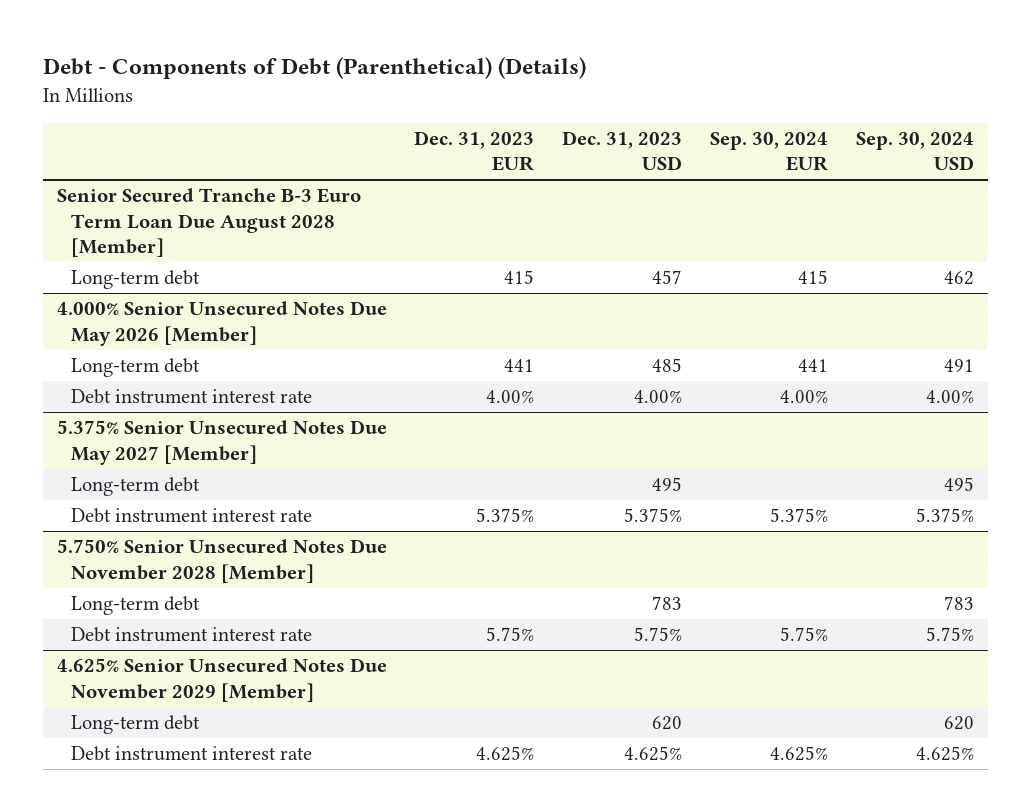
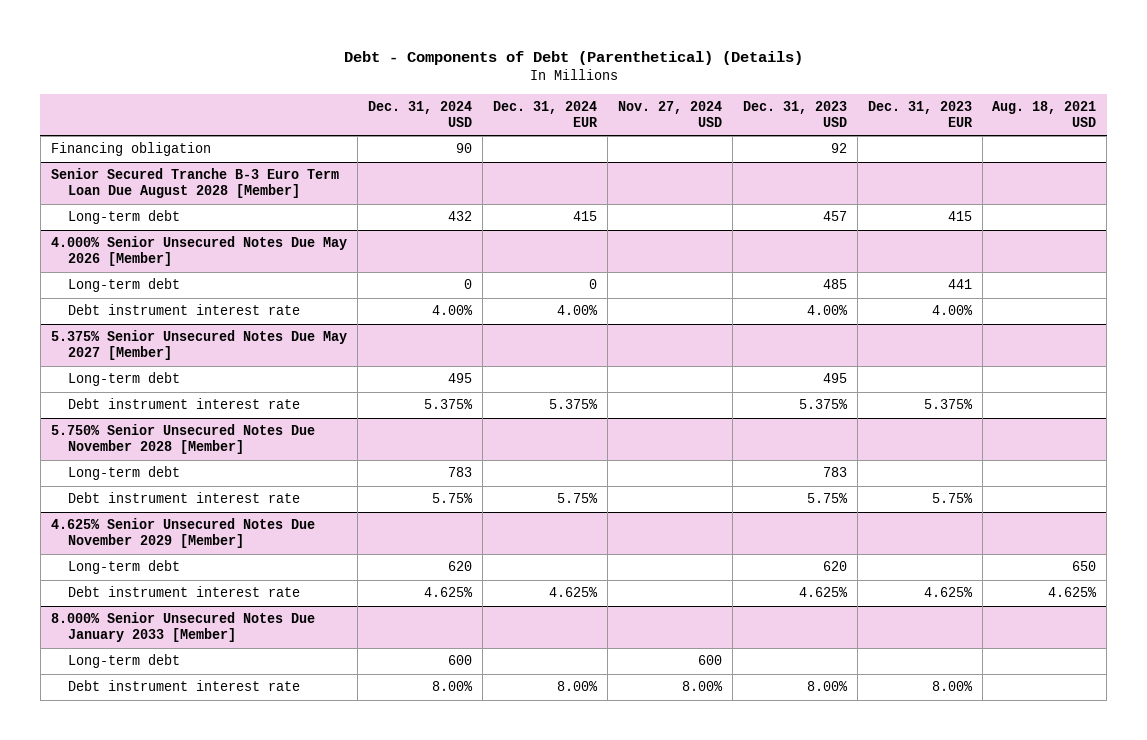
- | Dec. 31, 2023 EUR | Dec. 31, 2023 USD | Sep. 30, 2024 EUR | Sep. 30, 2024 USD
+ | Dec. 31, 2024 USD | Dec. 31, 2024 EUR | Nov. 27, 2024 USD | Dec. 31, 2023 USD | Dec. 31, 2023 EUR | Aug. 18, 2021 USD
+ Financing obligation | 90 | | | 92 | |
+ 8.000% Senior Unsecured Notes Due January 2033 [Member]
+ Long-term debt | 600 | | 600 | | |
+ Debt instrument interest rate | 8.00% | 8.00% | 8.00% | 8.00% | 8.00% |

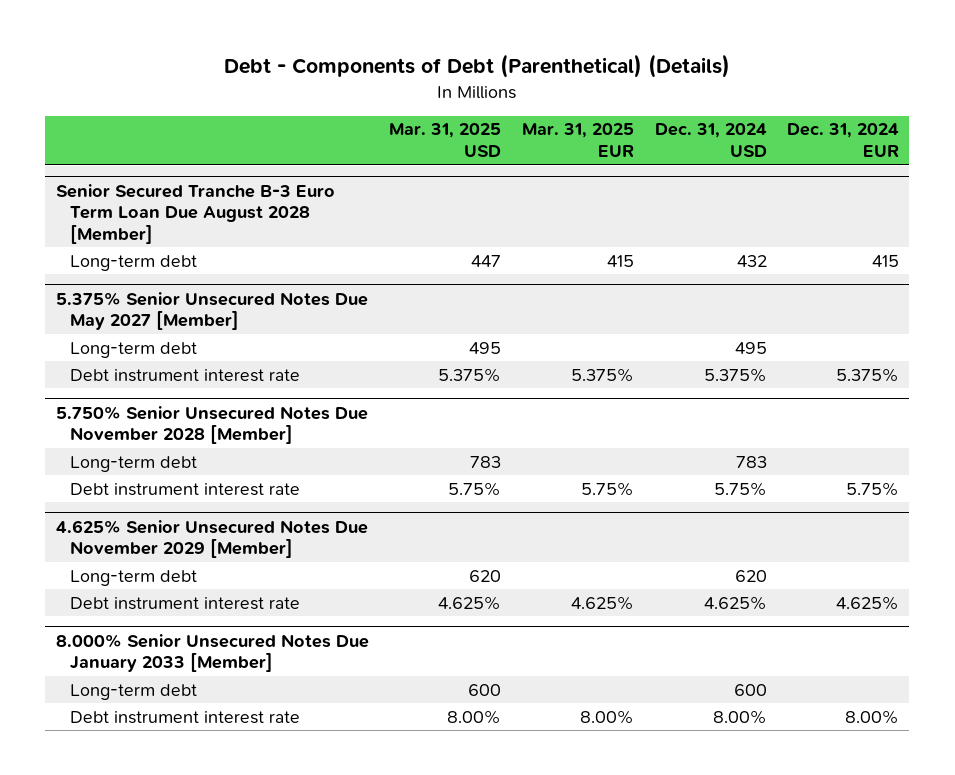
- | Dec. 31, 2024 USD | Dec. 31, 2024 EUR | Nov. 27, 2024 USD | Dec. 31, 2023 USD | Dec. 31, 2023 EUR | Aug. 18, 2021 USD
+ | Mar. 31, 2025 USD | Mar. 31, 2025 EUR | Dec. 31, 2024 USD | Dec. 31, 2024 EUR
- Financing obligation | 90 | | | 92 | |
- 4.000% Senior Unsecured Notes Due May 2026 [Member]
- Long-term debt | 0 | 0 | | 485 | 441 |
- Debt instrument interest rate | 4.00% | 4.00% | | 4.00% | 4.00% |

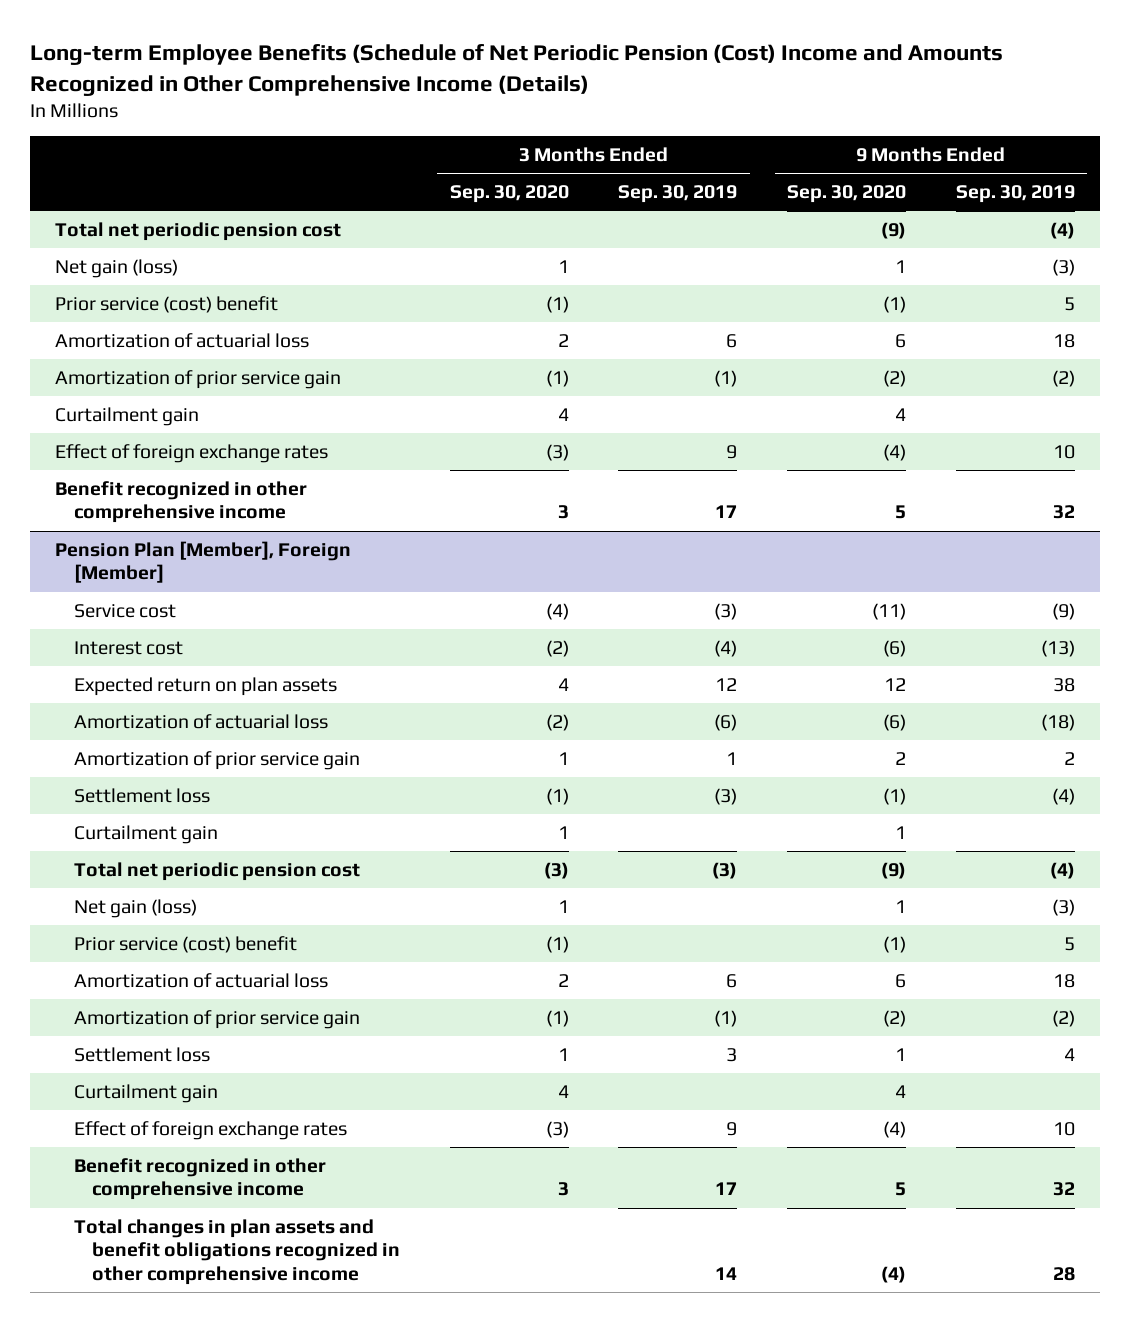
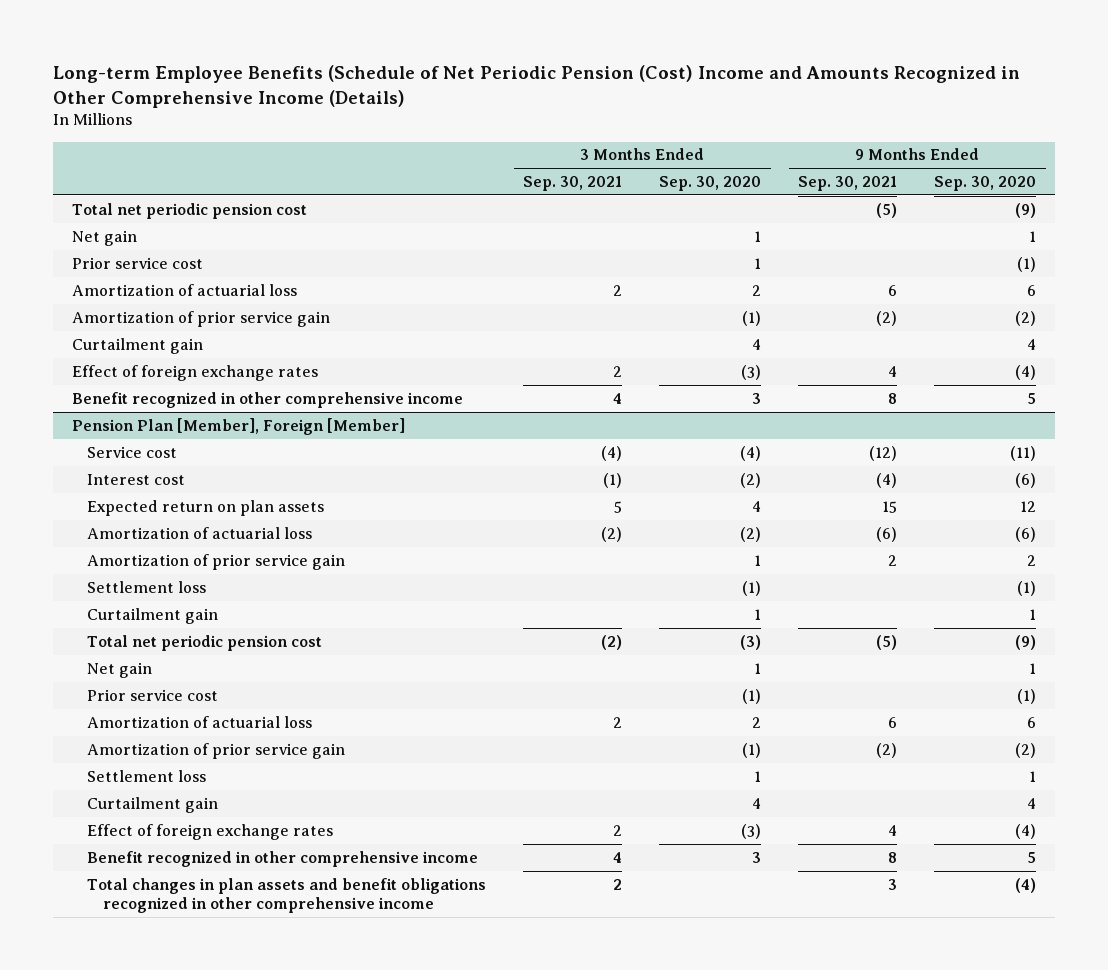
- | 3 Months Ended Sep. 30, 2020 | 3 Months Ended Sep. 30, 2019 | 9 Months Ended Sep. 30, 2020 | 9 Months Ended Sep. 30, 2019
+ | 3 Months Ended Sep. 30, 2021 | 3 Months Ended Sep. 30, 2020 | 9 Months Ended Sep. 30, 2021 | 9 Months Ended Sep. 30, 2020
- Net gain (loss) | 1 | | 1 | (3)
- Prior service (cost) benefit | (1) | | (1) | 5
+ Net gain | | 1 | | 1
+ Prior service cost | | 1 | | (1)
@ Pension Plan [Member], Foreign [Member]
- Net gain (loss) | 1 | | 1 | (3)
- Prior service (cost) benefit | (1) | | (1) | 5
+ Net gain | | 1 | | 1
+ Prior service cost | | (1) | | (1)

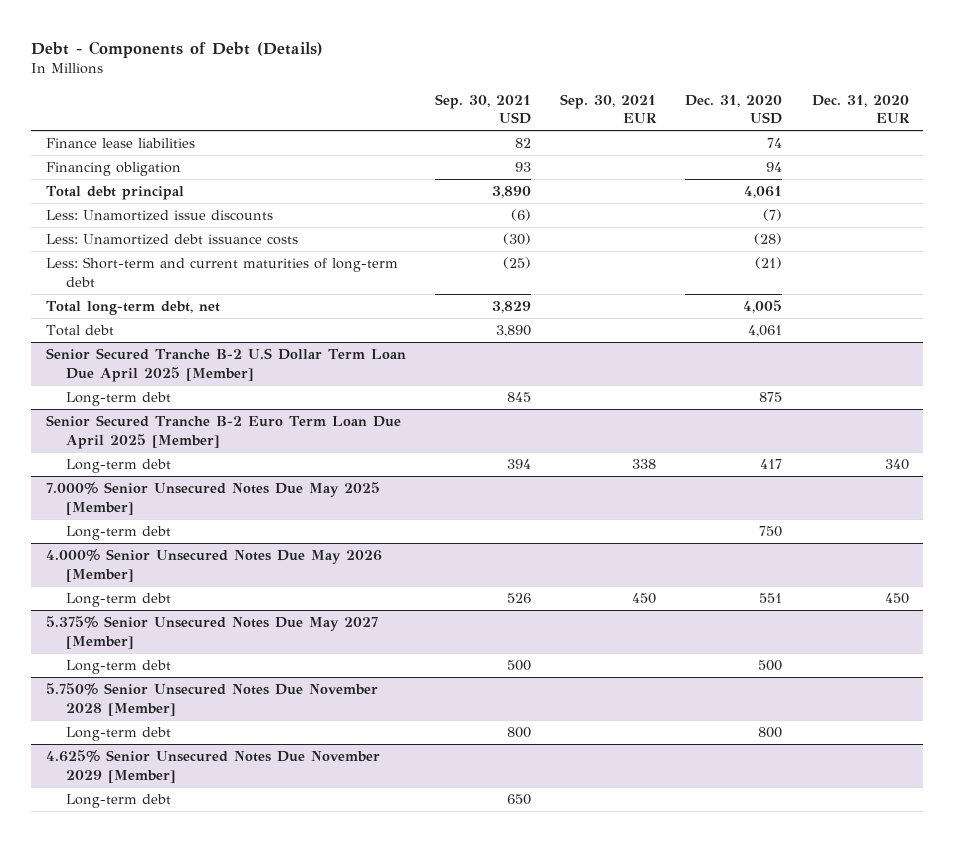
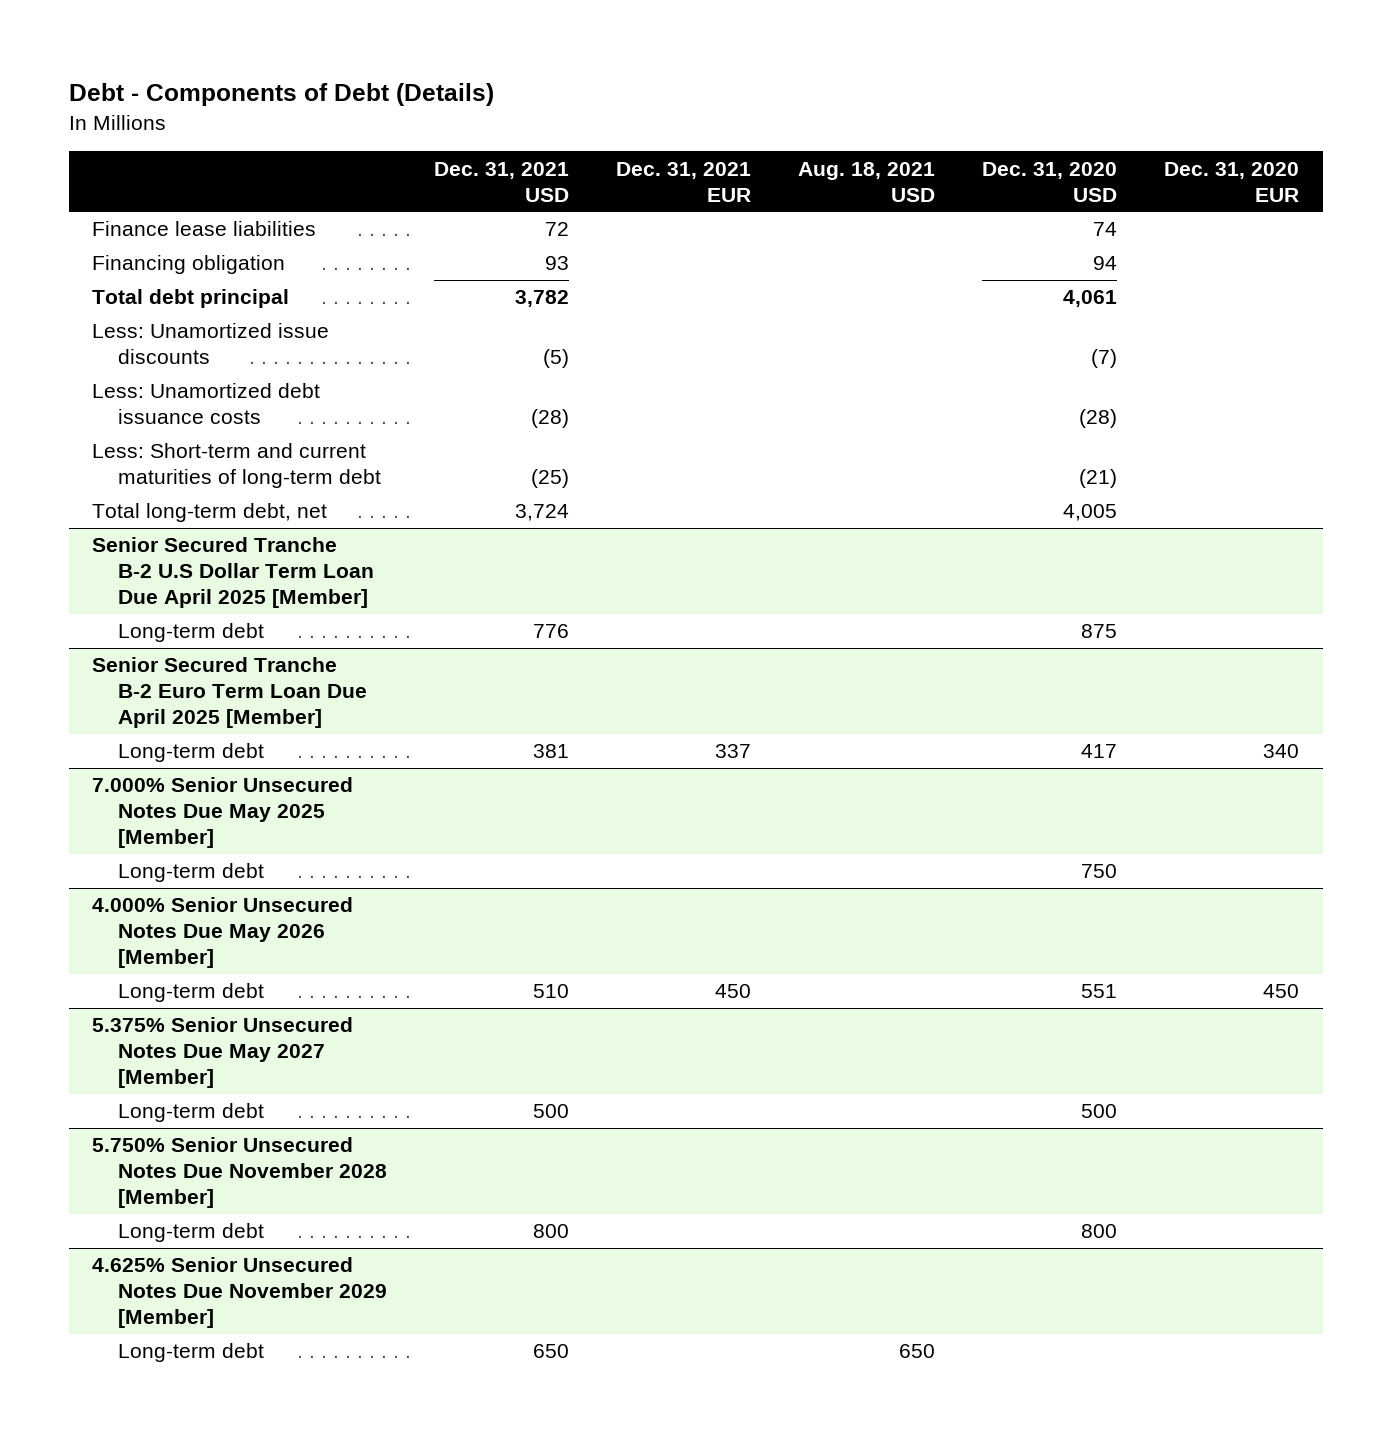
- | Sep. 30, 2021 USD | Sep. 30, 2021 EUR | Dec. 31, 2020 USD | Dec. 31, 2020 EUR
+ | Dec. 31, 2021 USD | Dec. 31, 2021 EUR | Aug. 18, 2021 USD | Dec. 31, 2020 USD | Dec. 31, 2020 EUR
- Total debt | 3,890 | | 4,061 |

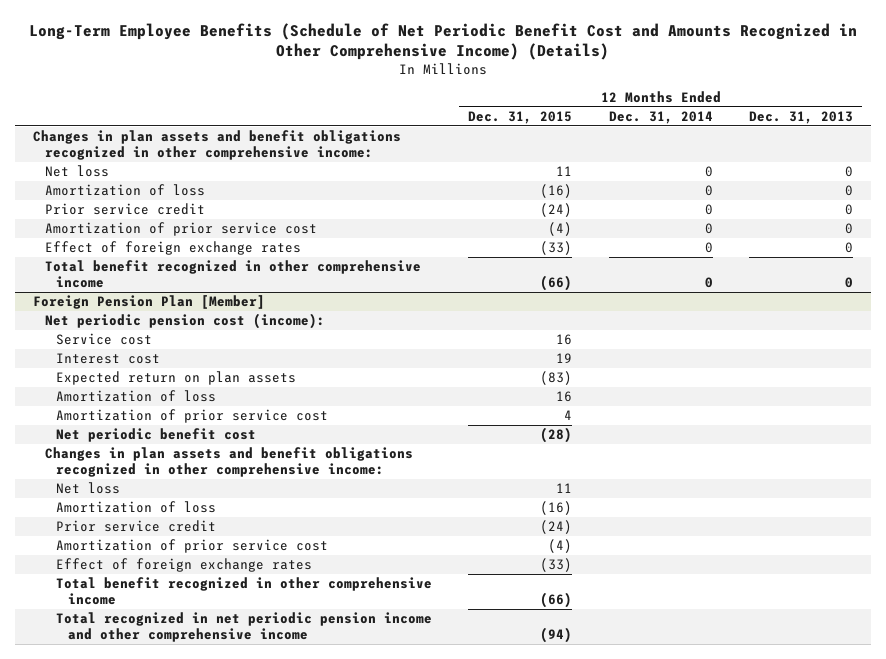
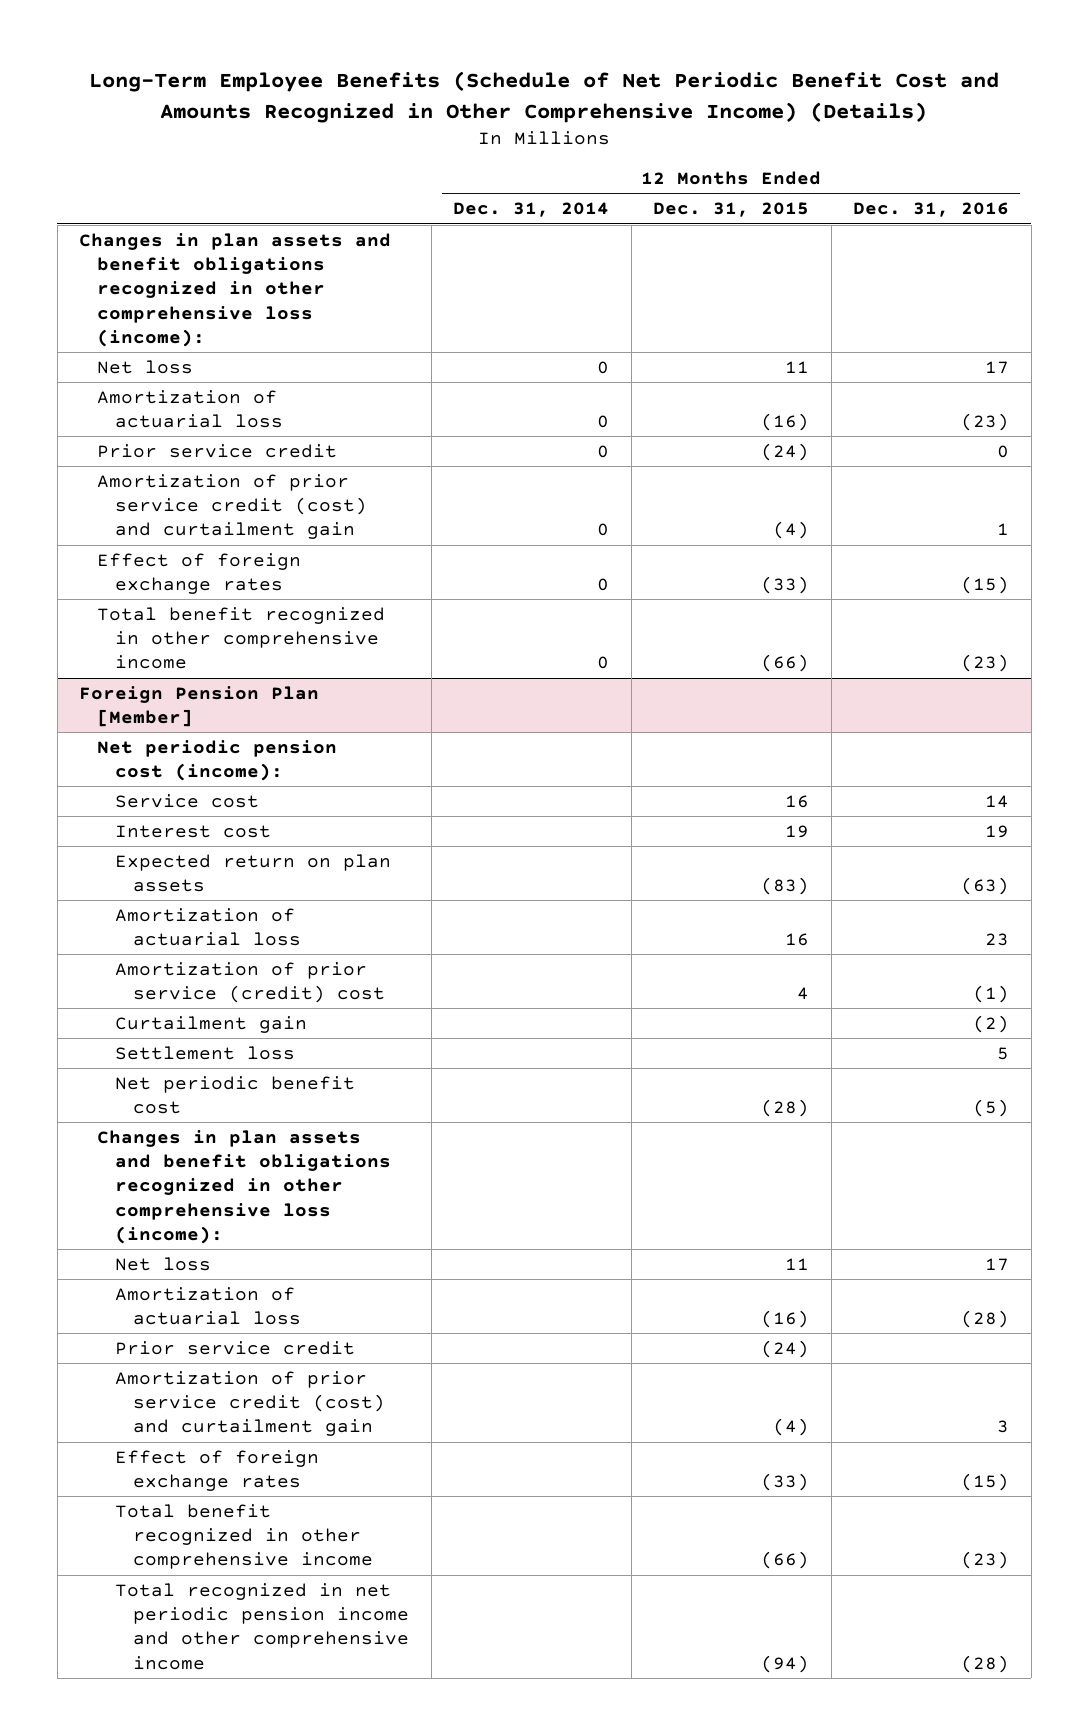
- | 12 Months Ended Dec. 31, 2015 | 12 Months Ended Dec. 31, 2014 | 12 Months Ended Dec. 31, 2013
+ | 12 Months Ended Dec. 31, 2014 | 12 Months Ended Dec. 31, 2015 | 12 Months Ended Dec. 31, 2016
- Changes in plan assets and benefit obligations recognized in other comprehensive income:
+ Changes in plan assets and benefit obligations recognized in other comprehensive loss (income):
- Amortization of loss | (16) | 0 | 0
+ Amortization of actuarial loss | 0 | (16) | (23)
- Amortization of prior service cost | (4) | 0 | 0
+ Amortization of prior service credit (cost) and curtailment gain | 0 | (4) | 1
@ Foreign Pension Plan [Member]
- Amortization of loss | 16 | |
- Amortization of prior service cost | 4 | |
+ Amortization of actuarial loss | | 16 | 23
+ Amortization of prior service (credit) cost | | 4 | (1)
+ Curtailment gain | | | (2)
+ Settlement loss | | | 5
- Changes in plan assets and benefit obligations recognized in other comprehensive income:
+ Changes in plan assets and benefit obligations recognized in other comprehensive loss (income):
- Amortization of loss | (16) | |
+ Amortization of actuarial loss | | (16) | (28)
- Amortization of prior service cost | (4) | |
+ Amortization of prior service credit (cost) and curtailment gain | | (4) | 3

